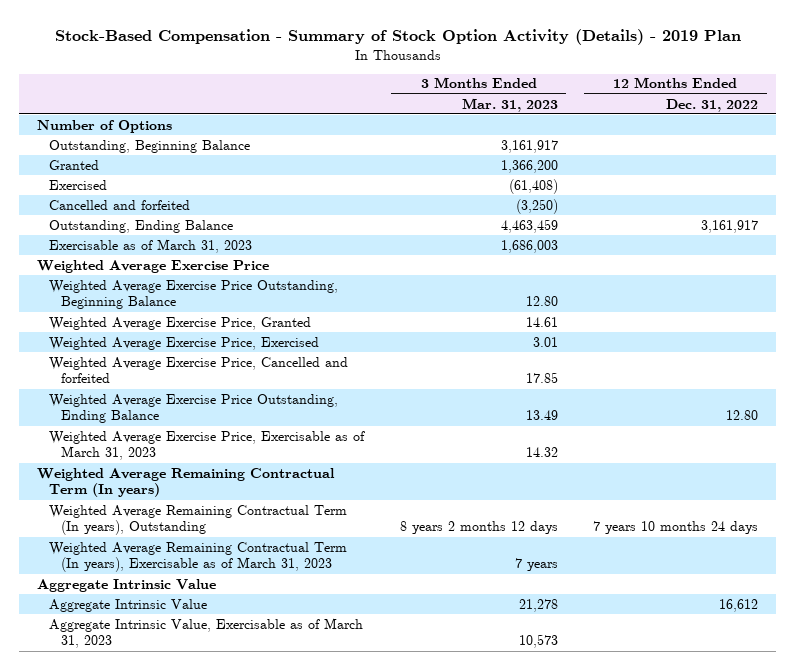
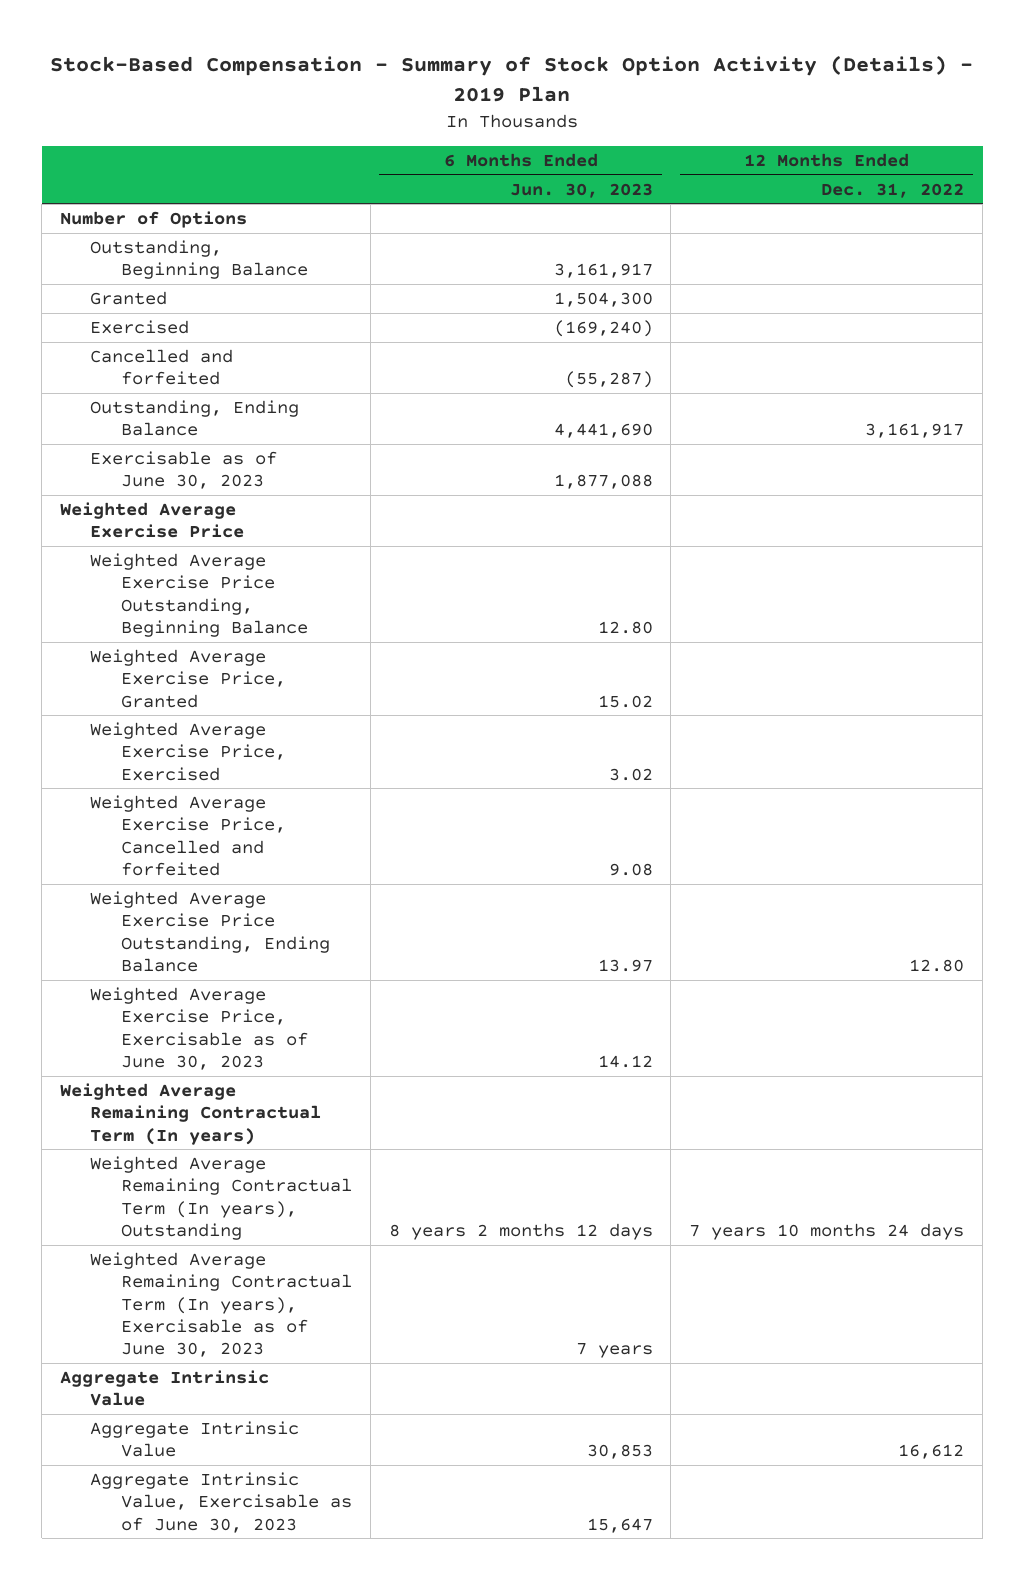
- | 3 Months Ended Mar. 31, 2023 | 12 Months Ended Dec. 31, 2022
+ | 6 Months Ended Jun. 30, 2023 | 12 Months Ended Dec. 31, 2022
- Exercisable as of March 31, 2023 | 1,686,003 |
+ Exercisable as of June 30, 2023 | 1,877,088 |
- Weighted Average Exercise Price, Exercisable as of March 31, 2023 | 14.32 |
+ Weighted Average Exercise Price, Exercisable as of June 30, 2023 | 14.12 |
- Weighted Average Remaining Contractual Term (In years), Exercisable as of March 31, 2023 | 7 years |
+ Weighted Average Remaining Contractual Term (In years), Exercisable as of June 30, 2023 | 7 years |
- Aggregate Intrinsic Value, Exercisable as of March 31, 2023 | 10,573 |
+ Aggregate Intrinsic Value, Exercisable as of June 30, 2023 | 15,647 |

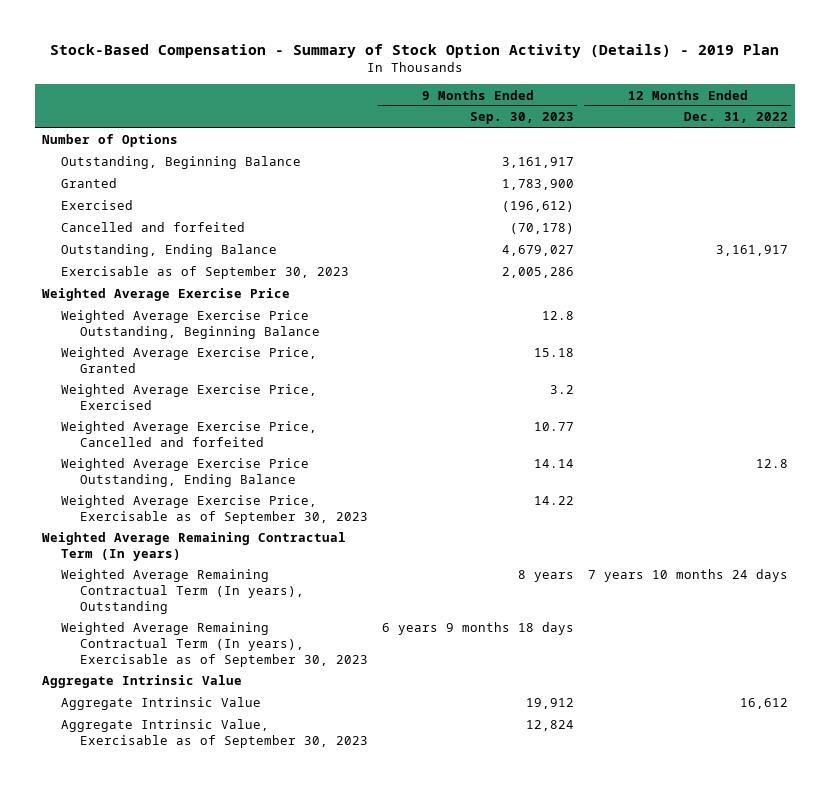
- | 6 Months Ended Jun. 30, 2023 | 12 Months Ended Dec. 31, 2022
+ | 9 Months Ended Sep. 30, 2023 | 12 Months Ended Dec. 31, 2022
- Exercisable as of June 30, 2023 | 1,877,088 |
+ Exercisable as of September 30, 2023 | 2,005,286 |
- Weighted Average Exercise Price Outstanding, Ending Balance | 13.97 | 12.80
- Weighted Average Exercise Price, Exercisable as of June 30, 2023 | 14.12 |
+ Weighted Average Exercise Price Outstanding, Ending Balance | 14.14 | 12.8
+ Weighted Average Exercise Price, Exercisable as of September 30, 2023 | 14.22 |
- Weighted Average Remaining Contractual Term (In years), Exercisable as of June 30, 2023 | 7 years |
+ Weighted Average Remaining Contractual Term (In years), Exercisable as of September 30, 2023 | 6 years 9 months 18 days |
- Aggregate Intrinsic Value, Exercisable as of June 30, 2023 | 15,647 |
+ Aggregate Intrinsic Value, Exercisable as of September 30, 2023 | 12,824 |

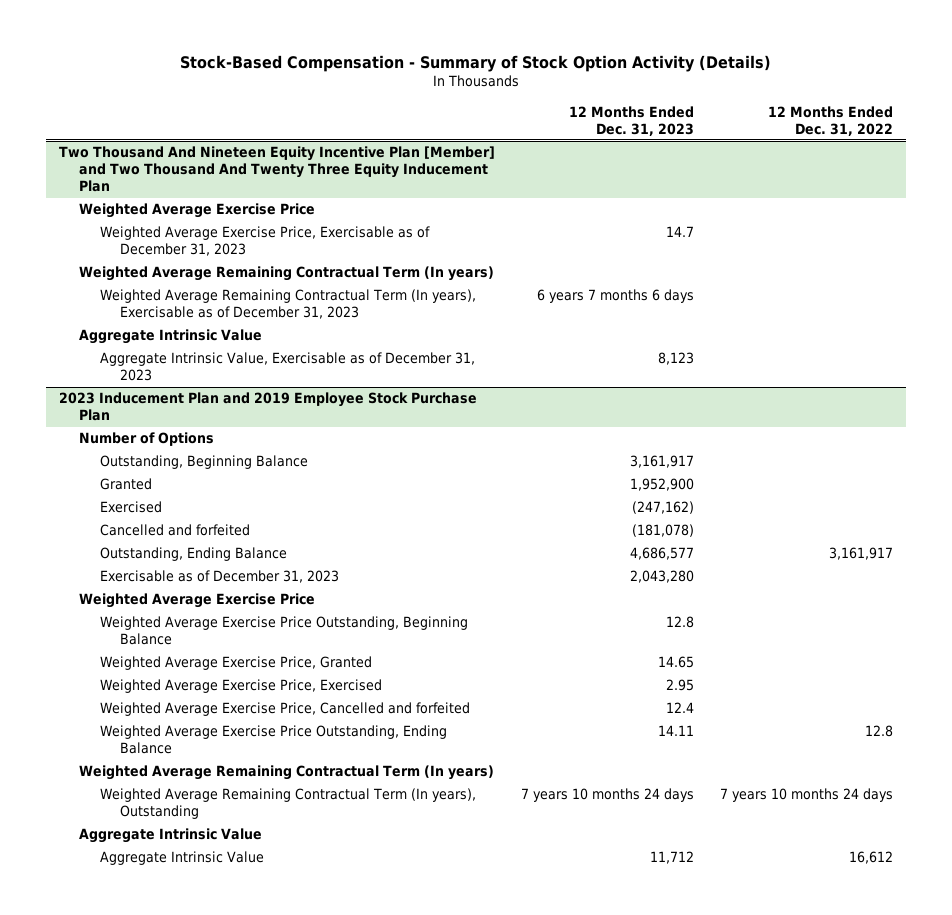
- Stock-Based Compensation - Summary of Stock Option Activity (Details) - 2019 Plan
+ Stock-Based Compensation - Summary of Stock Option Activity (Details)
- | 9 Months Ended Sep. 30, 2023 | 12 Months Ended Dec. 31, 2022
+ | 12 Months Ended Dec. 31, 2023 | 12 Months Ended Dec. 31, 2022
+ Two Thousand And Nineteen Equity Incentive Plan [Member] and Two Thousand And Twenty Three Equity Inducement Plan
+ Weighted Average Exercise Price
+ Weighted Average Exercise Price, Exercisable as of December 31, 2023 | 14.7 |
+ Weighted Average Remaining Contractual Term (In years)
+ Weighted Average Remaining Contractual Term (In years), Exercisable as of December 31, 2023 | 6 years 7 months 6 days |
+ Aggregate Intrinsic Value
+ Aggregate Intrinsic Value, Exercisable as of December 31, 2023 | 8,123 |
+ 2023 Inducement Plan and 2019 Employee Stock Purchase Plan
- Exercisable as of September 30, 2023 | 2,005,286 |
+ Exercisable as of December 31, 2023 | 2,043,280 |
- Weighted Average Exercise Price, Exercisable as of September 30, 2023 | 14.22 |
- Weighted Average Remaining Contractual Term (In years), Exercisable as of September 30, 2023 | 6 years 9 months 18 days |
- Aggregate Intrinsic Value, Exercisable as of September 30, 2023 | 12,824 |

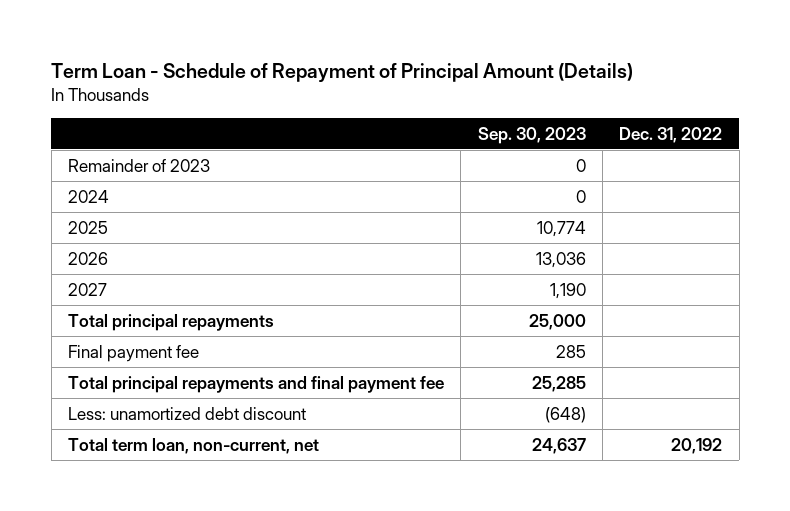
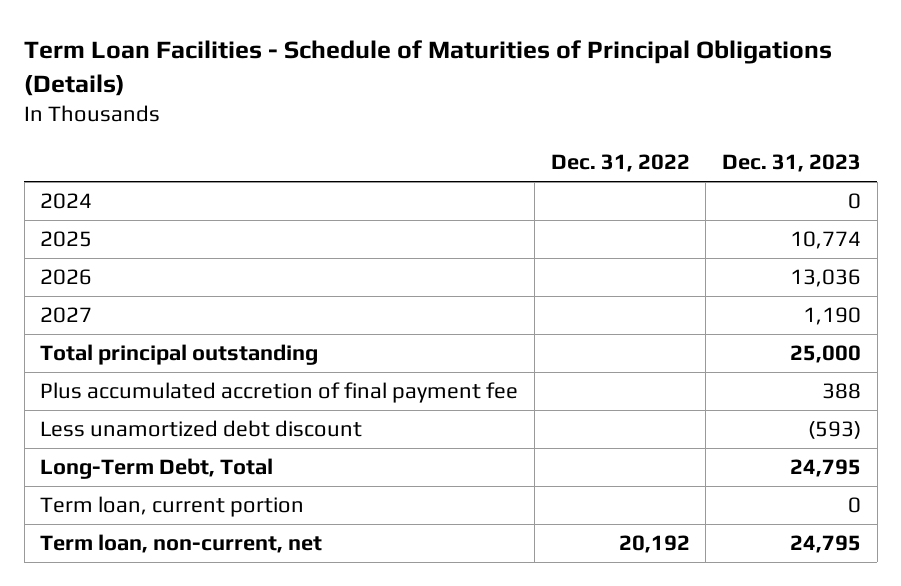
- Term Loan - Schedule of Repayment of Principal Amount (Details)
+ Term Loan Facilities - Schedule of Maturities of Principal Obligations (Details)
- | Sep. 30, 2023 | Dec. 31, 2022
+ | Dec. 31, 2022 | Dec. 31, 2023
- Remainder of 2023 | 0 |
- Total principal repayments | 25,000 |
- Final payment fee | 285 |
- Total principal repayments and final payment fee | 25,285 |
- Less: unamortized debt discount | (648) |
- Total term loan, non-current, net | 24,637 | 20,192
+ Total principal outstanding | | 25,000
+ Plus accumulated accretion of final payment fee | | 388
+ Less unamortized debt discount | | (593)
+ Long-Term Debt, Total | | 24,795
+ Term loan, current portion | | 0
+ Term loan, non-current, net | 20,192 | 24,795

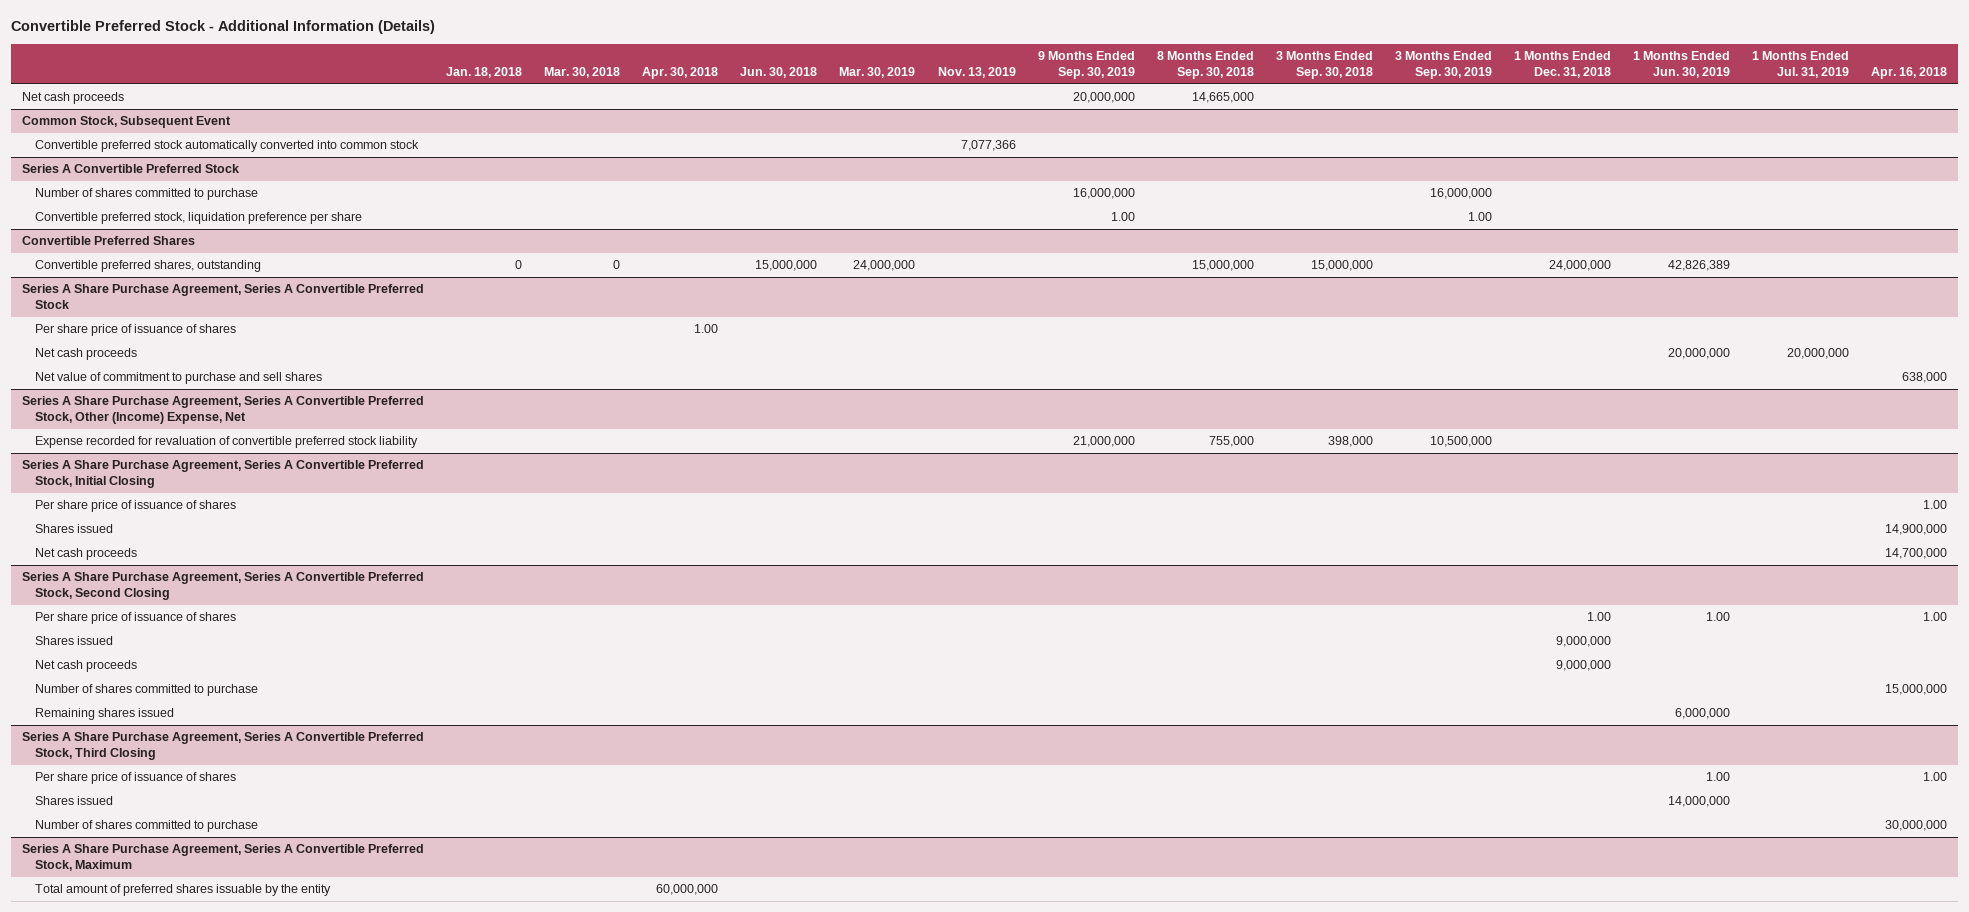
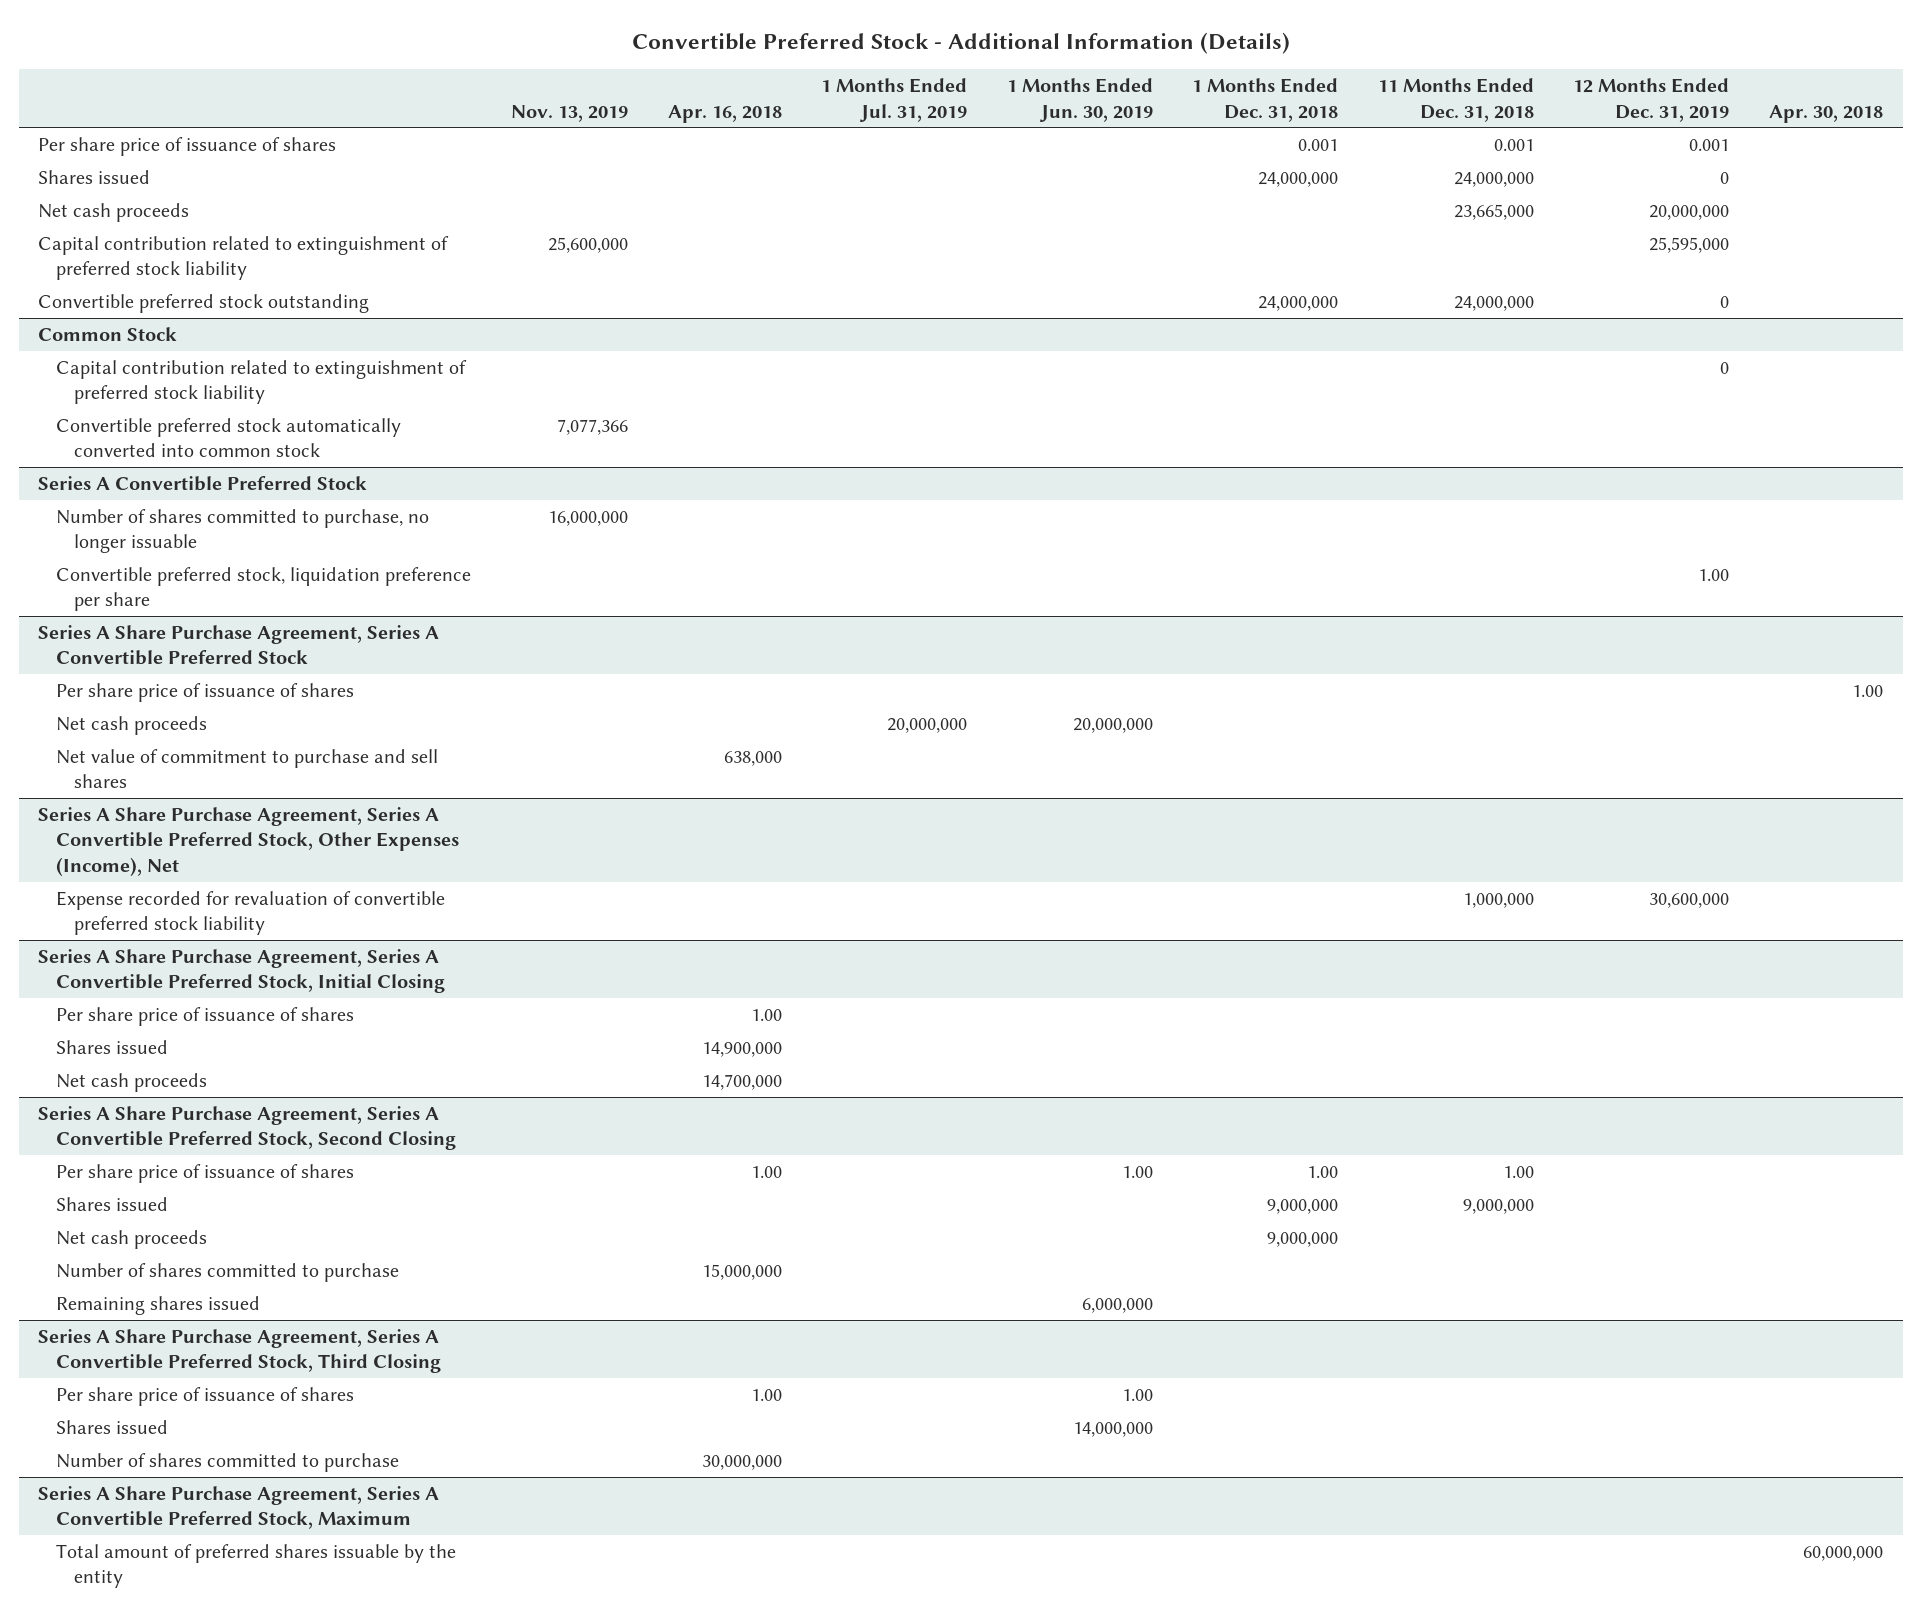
- | Jan. 18, 2018 | Mar. 30, 2018 | Apr. 30, 2018 | Jun. 30, 2018 | Mar. 30, 2019 | Nov. 13, 2019 | 9 Months Ended Sep. 30, 2019 | 8 Months Ended Sep. 30, 2018 | 3 Months Ended Sep. 30, 2018 | 3 Months Ended Sep. 30, 2019 | 1 Months Ended Dec. 31, 2018 | 1 Months Ended Jun. 30, 2019 | 1 Months Ended Jul. 31, 2019 | Apr. 16, 2018
+ | Nov. 13, 2019 | Apr. 16, 2018 | 1 Months Ended Jul. 31, 2019 | 1 Months Ended Jun. 30, 2019 | 1 Months Ended Dec. 31, 2018 | 11 Months Ended Dec. 31, 2018 | 12 Months Ended Dec. 31, 2019 | Apr. 30, 2018
+ Per share price of issuance of shares | | | | | 0.001 | 0.001 | 0.001 |
+ Shares issued | | | | | 24,000,000 | 24,000,000 | 0 |
- Common Stock, Subsequent Event
+ Capital contribution related to extinguishment of preferred stock liability | 25,600,000 | | | | | | 25,595,000 |
+ Convertible preferred stock outstanding | | | | | 24,000,000 | 24,000,000 | 0 |
+ Common Stock
+ Capital contribution related to extinguishment of preferred stock liability | | | | | | | 0 |
@ Series A Convertible Preferred Stock
- Number of shares committed to purchase | | | | | | | 16,000,000 | | | 16,000,000 | | | |
+ Number of shares committed to purchase, no longer issuable | 16,000,000 | | | | | | |
- Convertible Preferred Shares
- Convertible preferred shares, outstanding | 0 | 0 | | 15,000,000 | 24,000,000 | | | 15,000,000 | 15,000,000 | | 24,000,000 | 42,826,389 | |
- Series A Share Purchase Agreement, Series A Convertible Preferred Stock, Other (Income) Expense, Net
+ Series A Share Purchase Agreement, Series A Convertible Preferred Stock, Other Expenses (Income), Net

